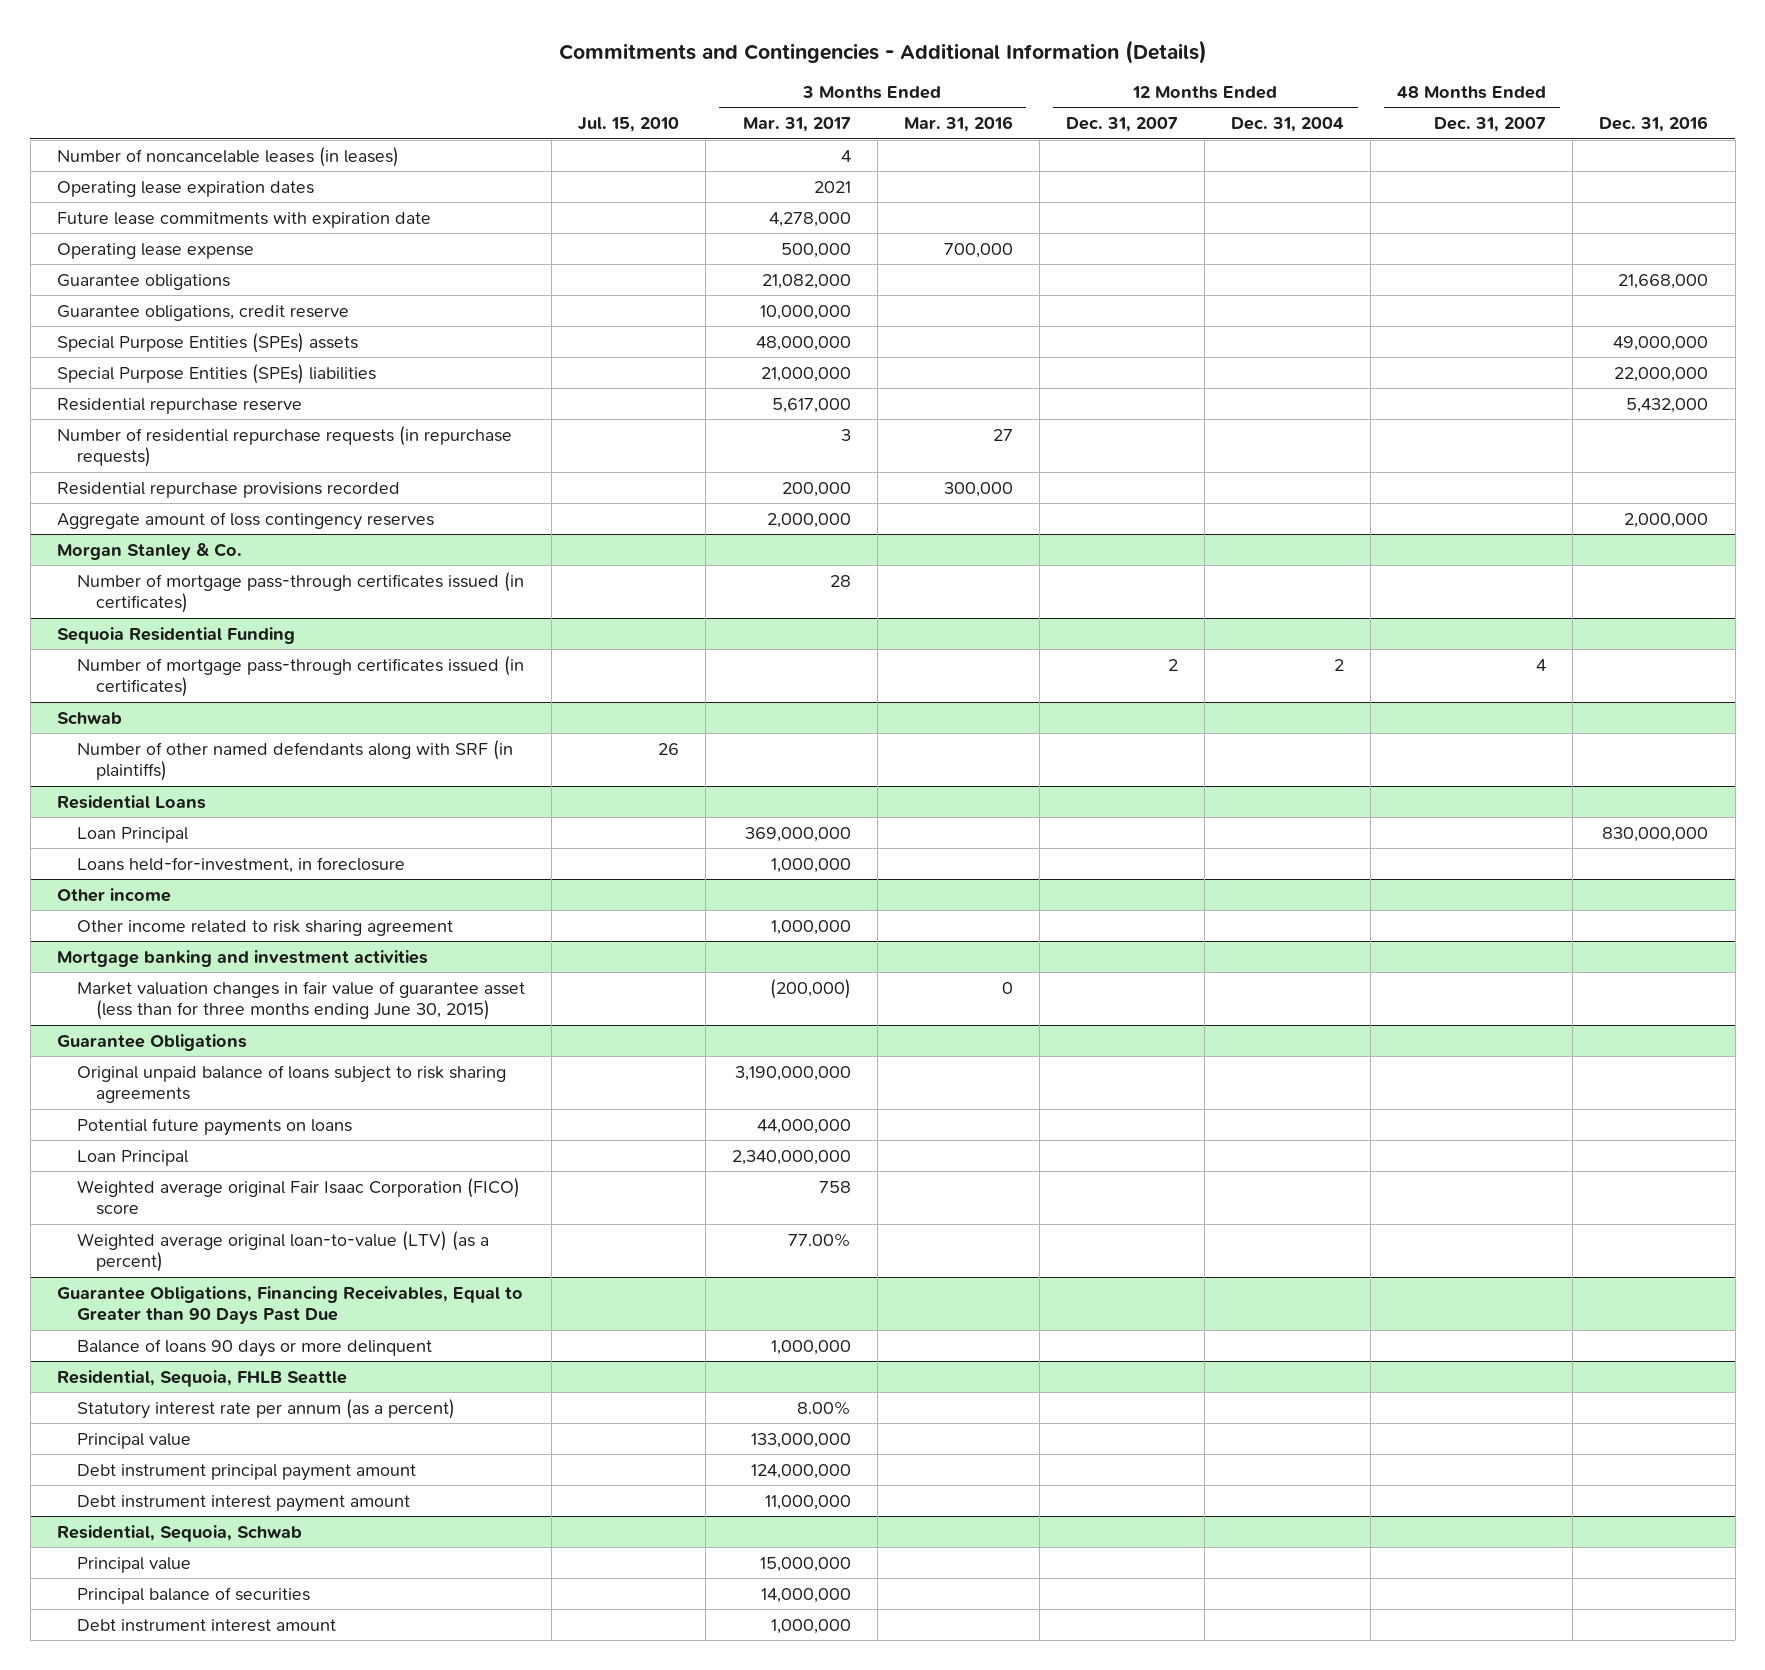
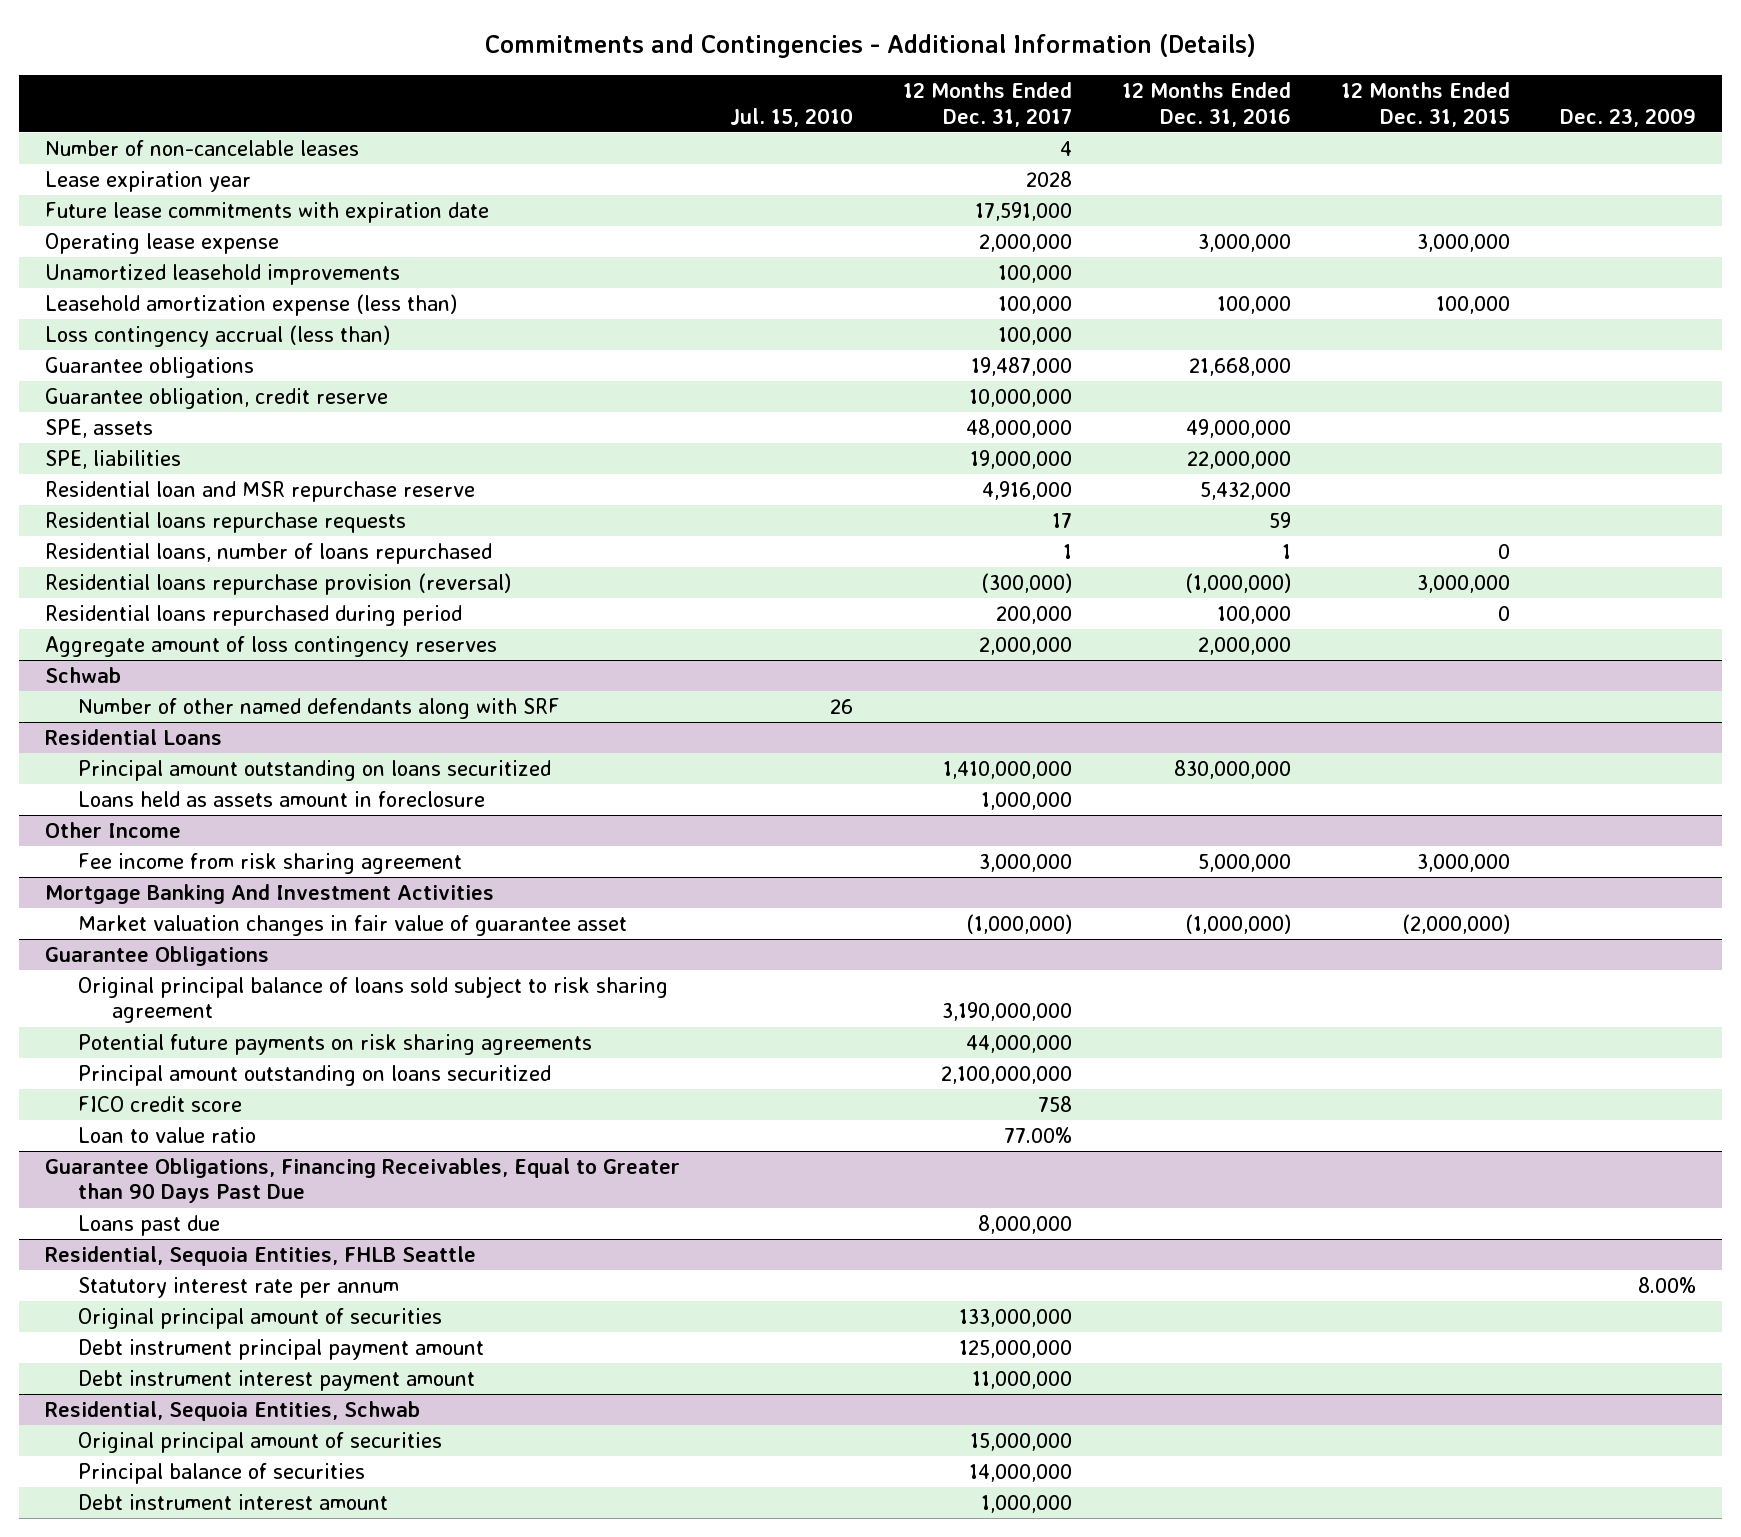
- | Jul. 15, 2010 | 3 Months Ended Mar. 31, 2017 | 3 Months Ended Mar. 31, 2016 | 12 Months Ended Dec. 31, 2007 | 12 Months Ended Dec. 31, 2004 | 48 Months Ended Dec. 31, 2007 | Dec. 31, 2016
+ | Jul. 15, 2010 | 12 Months Ended Dec. 31, 2017 | 12 Months Ended Dec. 31, 2016 | 12 Months Ended Dec. 31, 2015 | Dec. 23, 2009
- Number of noncancelable leases (in leases) | | 4 | | | | |
- Operating lease expiration dates | | 2021 | | | | |
+ Number of non-cancelable leases | | 4 | | |
+ Lease expiration year | | 2028 | | |
+ Unamortized leasehold improvements | | 100,000 | | |
+ Leasehold amortization expense (less than) | | 100,000 | 100,000 | 100,000 |
+ Loss contingency accrual (less than) | | 100,000 | | |
- Guarantee obligations, credit reserve | | 10,000,000 | | | | |
- Special Purpose Entities (SPEs) assets | | 48,000,000 | | | | | 49,000,000
- Special Purpose Entities (SPEs) liabilities | | 21,000,000 | | | | | 22,000,000
- Residential repurchase reserve | | 5,617,000 | | | | | 5,432,000
- Number of residential repurchase requests (in repurchase requests) | | 3 | 27 | | | |
- Residential repurchase provisions recorded | | 200,000 | 300,000 | | | |
+ Guarantee obligation, credit reserve | | 10,000,000 | | |
+ SPE, assets | | 48,000,000 | 49,000,000 | |
+ SPE, liabilities | | 19,000,000 | 22,000,000 | |
+ Residential loan and MSR repurchase reserve | | 4,916,000 | 5,432,000 | |
+ Residential loans repurchase requests | | 17 | 59 | |
+ Residential loans, number of loans repurchased | | 1 | 1 | 0 |
+ Residential loans repurchase provision (reversal) | | (300,000) | (1,000,000) | 3,000,000 |
+ Residential loans repurchased during period | | 200,000 | 100,000 | 0 |
- Morgan Stanley & Co.
- Number of mortgage pass-through certificates issued (in certificates) | | 28 | | | | |
- Sequoia Residential Funding
- Number of mortgage pass-through certificates issued (in certificates) | | | | 2 | 2 | 4 |
@ Schwab
- Number of other named defendants along with SRF (in plaintiffs) | 26 | | | | | |
+ Number of other named defendants along with SRF | 26 | | | |
@ Residential Loans
- Loan Principal | | 369,000,000 | | | | | 830,000,000
- Loans held-for-investment, in foreclosure | | 1,000,000 | | | | |
- Other income
- Other income related to risk sharing agreement | | 1,000,000 | | | | |
- Mortgage banking and investment activities
- Market valuation changes in fair value of guarantee asset (less than for three months ending June 30, 2015) | | (200,000) | 0 | | | |
@ Residential Loans
+ Principal amount outstanding on loans securitized | | 1,410,000,000 | 830,000,000 | |
+ Loans held as assets amount in foreclosure | | 1,000,000 | | |
+ Other Income
+ Fee income from risk sharing agreement | | 3,000,000 | 5,000,000 | 3,000,000 |
+ Mortgage Banking And Investment Activities
+ Market valuation changes in fair value of guarantee asset | | (1,000,000) | (1,000,000) | (2,000,000) |
@ Guarantee Obligations
- Original unpaid balance of loans subject to risk sharing agreements | | 3,190,000,000 | | | | |
- Potential future payments on loans | | 44,000,000 | | | | |
- Loan Principal | | 2,340,000,000 | | | | |
- Weighted average original Fair Isaac Corporation (FICO) score | | 758 | | | | |
- Weighted average original loan-to-value (LTV) (as a percent) | | 77.00% | | | | |
+ Original principal balance of loans sold subject to risk sharing agreement | | 3,190,000,000 | | |
+ Potential future payments on risk sharing agreements | | 44,000,000 | | |
+ Principal amount outstanding on loans securitized | | 2,100,000,000 | | |
+ FICO credit score | | 758 | | |
+ Loan to value ratio | | 77.00% | | |
@ Guarantee Obligations, Financing Receivables, Equal to Greater than 90 Days Past Due
- Balance of loans 90 days or more delinquent | | 1,000,000 | | | | |
- Residential, Sequoia, FHLB Seattle
- Statutory interest rate per annum (as a percent) | | 8.00% | | | | |
- Principal value | | 133,000,000 | | | | |
@ Guarantee Obligations, Financing Receivables, Equal to Greater than 90 Days Past Due
+ Loans past due | | 8,000,000 | | |
+ Residential, Sequoia Entities, FHLB Seattle
+ Statutory interest rate per annum | | | | | 8.00%
+ Original principal amount of securities | | 133,000,000 | | |
- Residential, Sequoia, Schwab
- Principal value | | 15,000,000 | | | | |
+ Residential, Sequoia Entities, Schwab
+ Original principal amount of securities | | 15,000,000 | | |

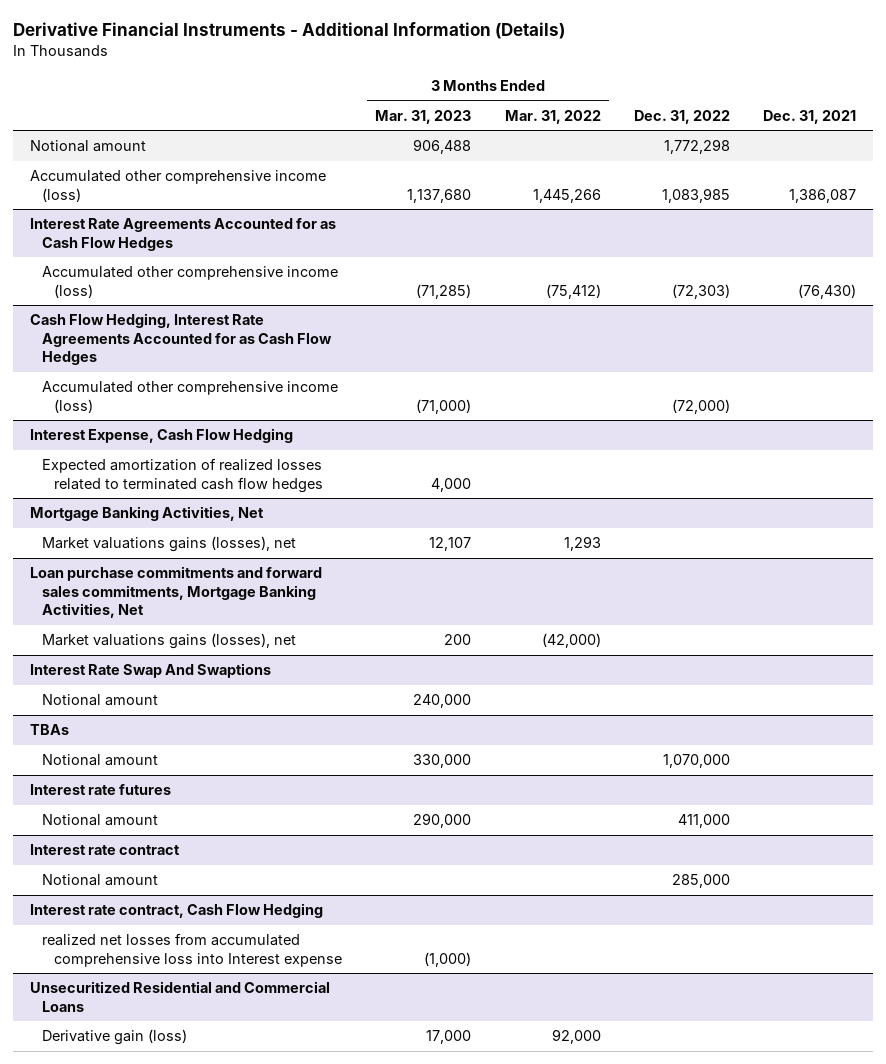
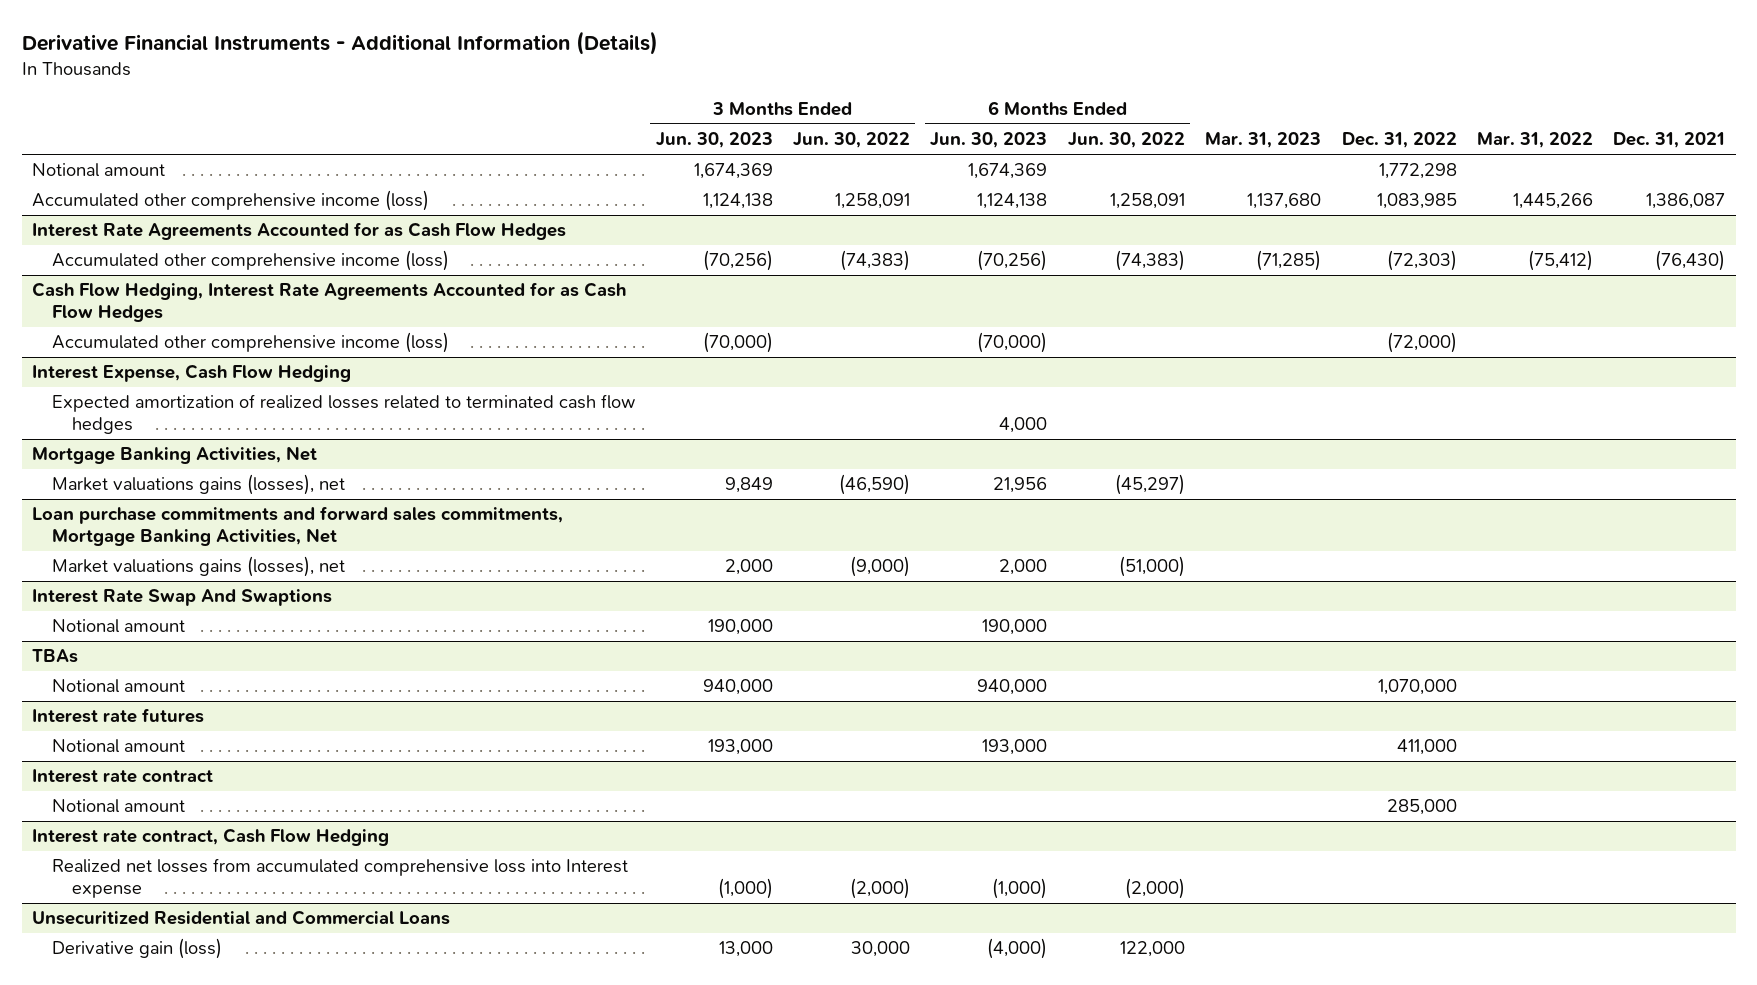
- | 3 Months Ended Mar. 31, 2023 | 3 Months Ended Mar. 31, 2022 | Dec. 31, 2022 | Dec. 31, 2021
+ | 3 Months Ended Jun. 30, 2023 | 3 Months Ended Jun. 30, 2022 | 6 Months Ended Jun. 30, 2023 | 6 Months Ended Jun. 30, 2022 | Mar. 31, 2023 | Dec. 31, 2022 | Mar. 31, 2022 | Dec. 31, 2021
@ Interest rate contract, Cash Flow Hedging
- realized net losses from accumulated comprehensive loss into Interest expense | (1,000) | | |
+ Realized net losses from accumulated comprehensive loss into Interest expense | (1,000) | (2,000) | (1,000) | (2,000) | | | |

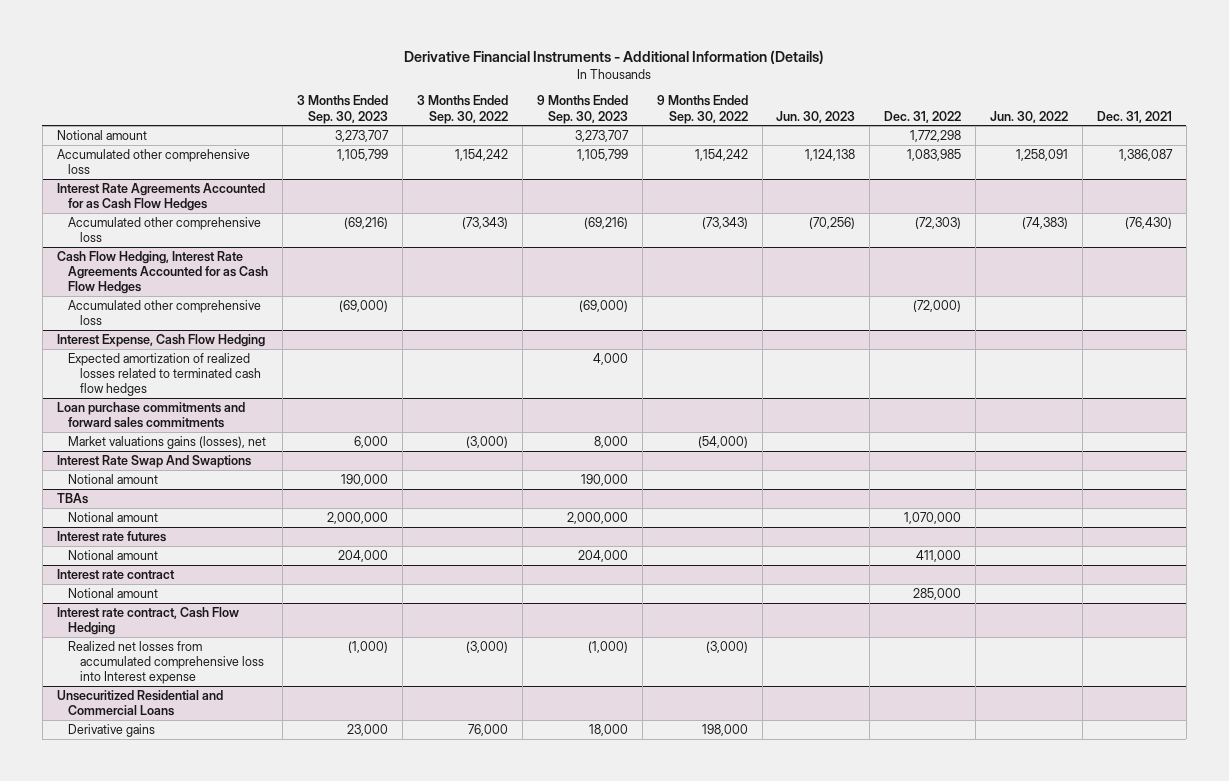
- | 3 Months Ended Jun. 30, 2023 | 3 Months Ended Jun. 30, 2022 | 6 Months Ended Jun. 30, 2023 | 6 Months Ended Jun. 30, 2022 | Mar. 31, 2023 | Dec. 31, 2022 | Mar. 31, 2022 | Dec. 31, 2021
+ | 3 Months Ended Sep. 30, 2023 | 3 Months Ended Sep. 30, 2022 | 9 Months Ended Sep. 30, 2023 | 9 Months Ended Sep. 30, 2022 | Jun. 30, 2023 | Dec. 31, 2022 | Jun. 30, 2022 | Dec. 31, 2021
- Accumulated other comprehensive income (loss) | 1,124,138 | 1,258,091 | 1,124,138 | 1,258,091 | 1,137,680 | 1,083,985 | 1,445,266 | 1,386,087
+ Accumulated other comprehensive loss | 1,105,799 | 1,154,242 | 1,105,799 | 1,154,242 | 1,124,138 | 1,083,985 | 1,258,091 | 1,386,087
@ Interest Rate Agreements Accounted for as Cash Flow Hedges
- Accumulated other comprehensive income (loss) | (70,256) | (74,383) | (70,256) | (74,383) | (71,285) | (72,303) | (75,412) | (76,430)
+ Accumulated other comprehensive loss | (69,216) | (73,343) | (69,216) | (73,343) | (70,256) | (72,303) | (74,383) | (76,430)
@ Cash Flow Hedging, Interest Rate Agreements Accounted for as Cash Flow Hedges
- Accumulated other comprehensive income (loss) | (70,000) | | (70,000) | | | (72,000) | |
+ Accumulated other comprehensive loss | (69,000) | | (69,000) | | | (72,000) | |
- Mortgage Banking Activities, Net
- Market valuations gains (losses), net | 9,849 | (46,590) | 21,956 | (45,297) | | | |
- Loan purchase commitments and forward sales commitments, Mortgage Banking Activities, Net
+ Loan purchase commitments and forward sales commitments
@ Unsecuritized Residential and Commercial Loans
- Derivative gain (loss) | 13,000 | 30,000 | (4,000) | 122,000 | | | |
+ Derivative gains | 23,000 | 76,000 | 18,000 | 198,000 | | | |

